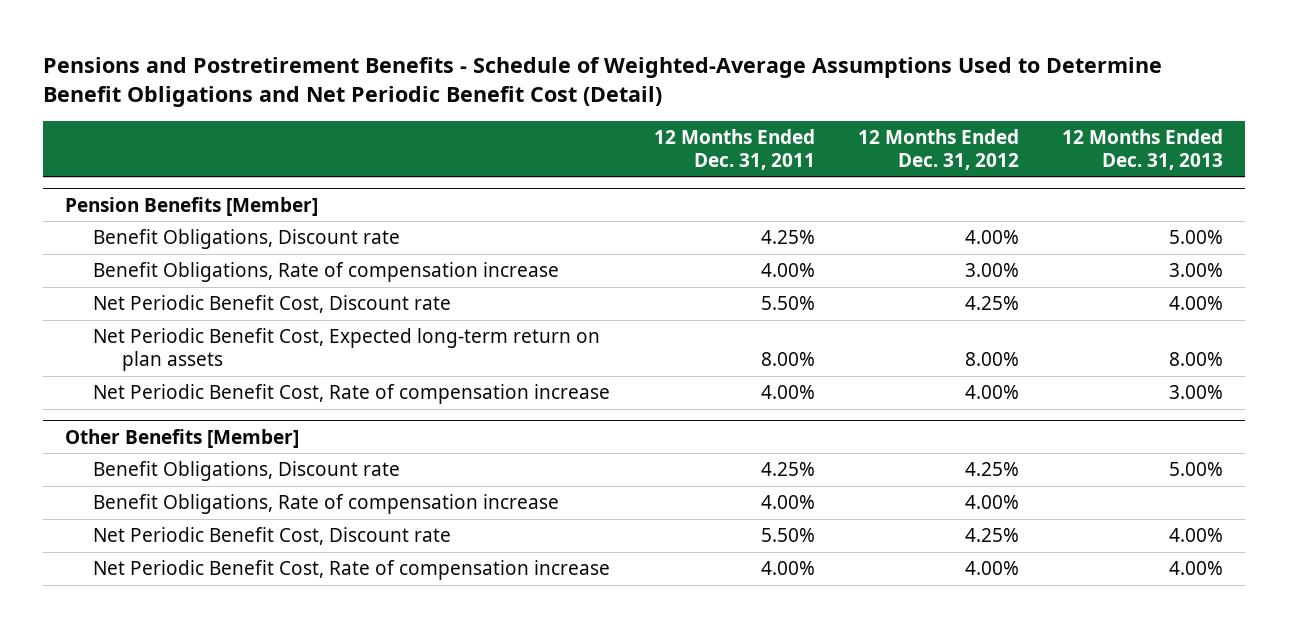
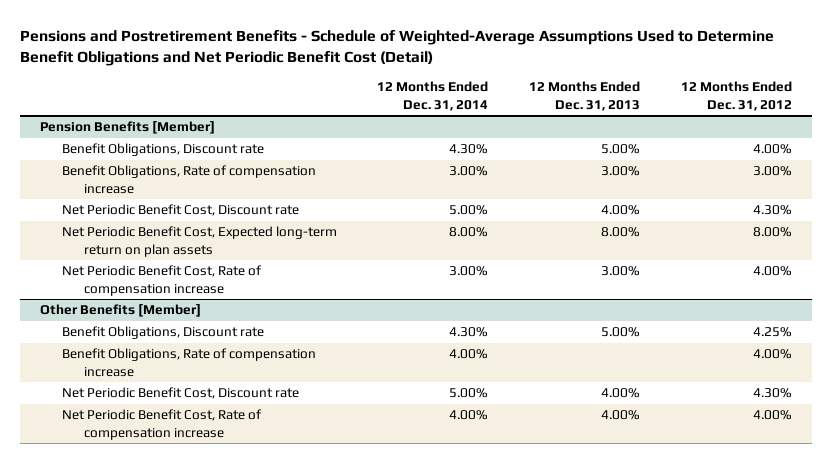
- | 12 Months Ended Dec. 31, 2011 | 12 Months Ended Dec. 31, 2012 | 12 Months Ended Dec. 31, 2013
+ | 12 Months Ended Dec. 31, 2014 | 12 Months Ended Dec. 31, 2013 | 12 Months Ended Dec. 31, 2012
@ Pension Benefits [Member]
- Net Periodic Benefit Cost, Discount rate | 5.50% | 4.25% | 4.00%
+ Net Periodic Benefit Cost, Discount rate | 5.00% | 4.00% | 4.30%
@ Other Benefits [Member]
- Net Periodic Benefit Cost, Discount rate | 5.50% | 4.25% | 4.00%
+ Net Periodic Benefit Cost, Discount rate | 5.00% | 4.00% | 4.30%

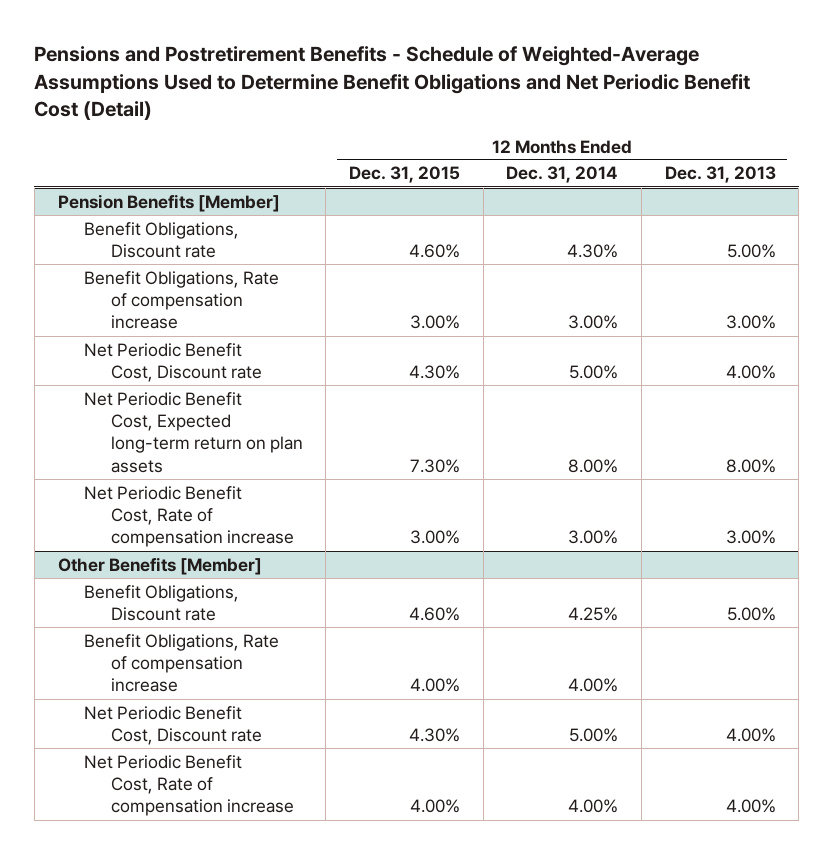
- | 12 Months Ended Dec. 31, 2014 | 12 Months Ended Dec. 31, 2013 | 12 Months Ended Dec. 31, 2012
+ | 12 Months Ended Dec. 31, 2015 | 12 Months Ended Dec. 31, 2014 | 12 Months Ended Dec. 31, 2013
@ Other Benefits [Member]
- Benefit Obligations, Discount rate | 4.30% | 5.00% | 4.25%
+ Benefit Obligations, Discount rate | 4.60% | 4.25% | 5.00%

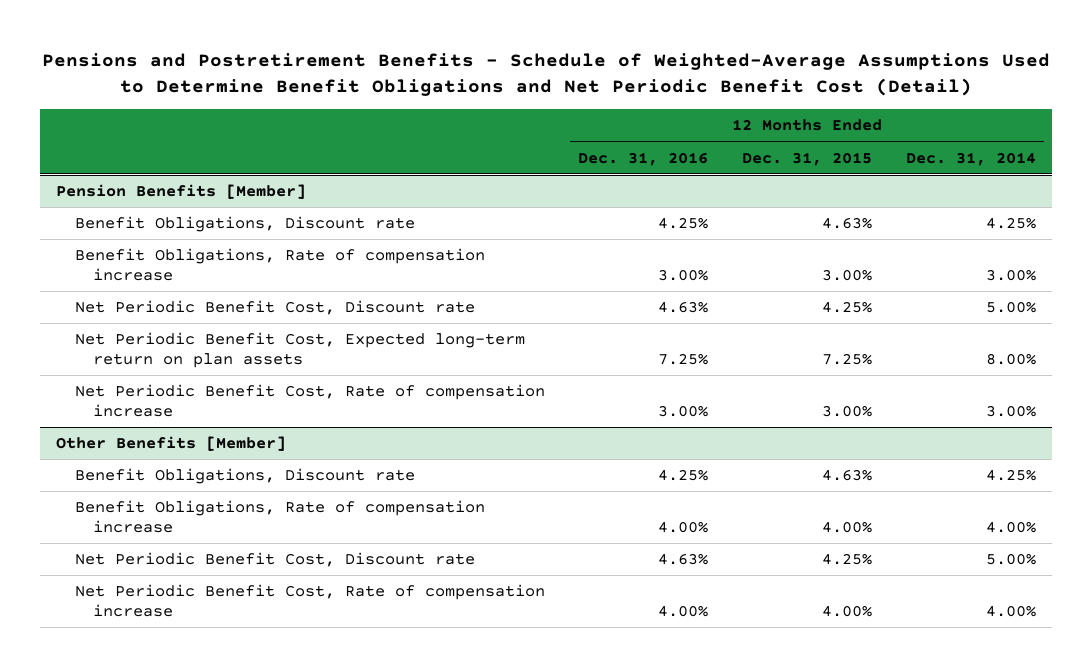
- | 12 Months Ended Dec. 31, 2015 | 12 Months Ended Dec. 31, 2014 | 12 Months Ended Dec. 31, 2013
+ | 12 Months Ended Dec. 31, 2016 | 12 Months Ended Dec. 31, 2015 | 12 Months Ended Dec. 31, 2014
@ Pension Benefits [Member]
- Benefit Obligations, Discount rate | 4.60% | 4.30% | 5.00%
+ Benefit Obligations, Discount rate | 4.25% | 4.63% | 4.25%
- Net Periodic Benefit Cost, Discount rate | 4.30% | 5.00% | 4.00%
- Net Periodic Benefit Cost, Expected long-term return on plan assets | 7.30% | 8.00% | 8.00%
+ Net Periodic Benefit Cost, Discount rate | 4.63% | 4.25% | 5.00%
+ Net Periodic Benefit Cost, Expected long-term return on plan assets | 7.25% | 7.25% | 8.00%
@ Other Benefits [Member]
- Benefit Obligations, Discount rate | 4.60% | 4.25% | 5.00%
+ Benefit Obligations, Discount rate | 4.25% | 4.63% | 4.25%
- Net Periodic Benefit Cost, Discount rate | 4.30% | 5.00% | 4.00%
+ Net Periodic Benefit Cost, Discount rate | 4.63% | 4.25% | 5.00%

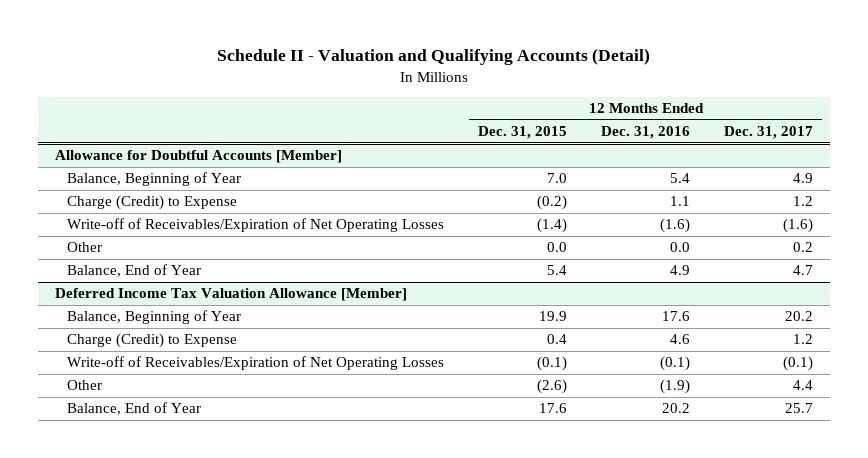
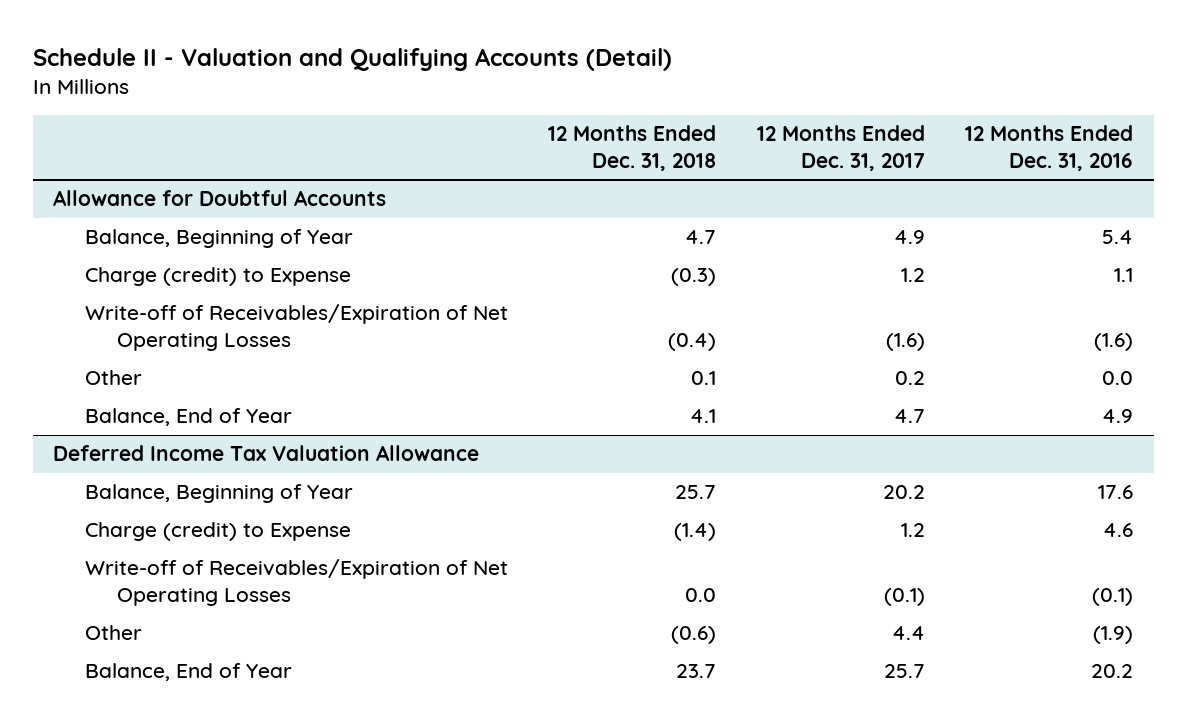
- | 12 Months Ended Dec. 31, 2015 | 12 Months Ended Dec. 31, 2016 | 12 Months Ended Dec. 31, 2017
+ | 12 Months Ended Dec. 31, 2018 | 12 Months Ended Dec. 31, 2017 | 12 Months Ended Dec. 31, 2016
- Allowance for Doubtful Accounts [Member]
+ Allowance for Doubtful Accounts
- Charge (Credit) to Expense | (0.2) | 1.1 | 1.2
+ Charge (credit) to Expense | (0.3) | 1.2 | 1.1
- Deferred Income Tax Valuation Allowance [Member]
+ Deferred Income Tax Valuation Allowance
- Charge (Credit) to Expense | 0.4 | 4.6 | 1.2
+ Charge (credit) to Expense | (1.4) | 1.2 | 4.6

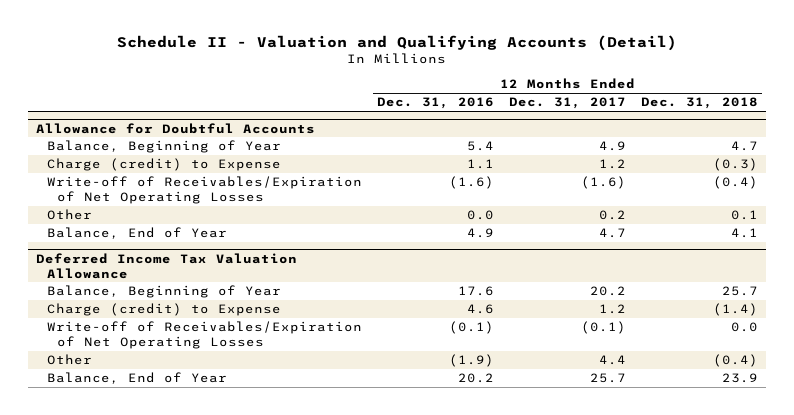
- | 12 Months Ended Dec. 31, 2018 | 12 Months Ended Dec. 31, 2017 | 12 Months Ended Dec. 31, 2016
+ | 12 Months Ended Dec. 31, 2016 | 12 Months Ended Dec. 31, 2017 | 12 Months Ended Dec. 31, 2018
@ Deferred Income Tax Valuation Allowance
- Other | (0.6) | 4.4 | (1.9)
- Balance, End of Year | 23.7 | 25.7 | 20.2
+ Other | (1.9) | 4.4 | (0.4)
+ Balance, End of Year | 20.2 | 25.7 | 23.9

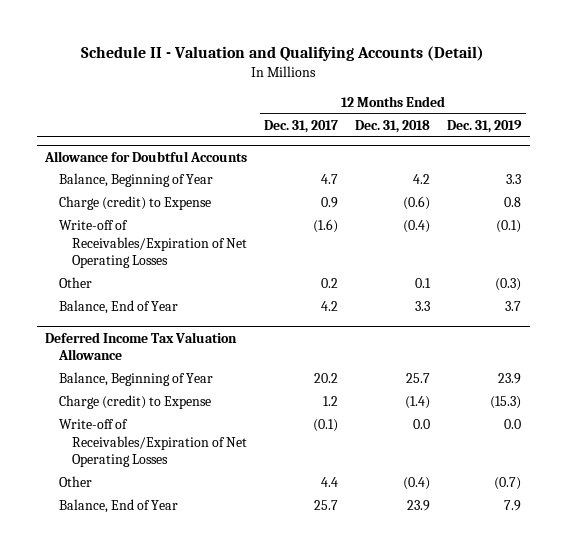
- | 12 Months Ended Dec. 31, 2016 | 12 Months Ended Dec. 31, 2017 | 12 Months Ended Dec. 31, 2018
+ | 12 Months Ended Dec. 31, 2017 | 12 Months Ended Dec. 31, 2018 | 12 Months Ended Dec. 31, 2019
@ Allowance for Doubtful Accounts
- Balance, Beginning of Year | 5.4 | 4.9 | 4.7
- Charge (credit) to Expense | 1.1 | 1.2 | (0.3)
+ Balance, Beginning of Year | 4.7 | 4.2 | 3.3
+ Charge (credit) to Expense | 0.9 | (0.6) | 0.8
- Balance, End of Year | 4.9 | 4.7 | 4.1
+ Balance, End of Year | 4.2 | 3.3 | 3.7

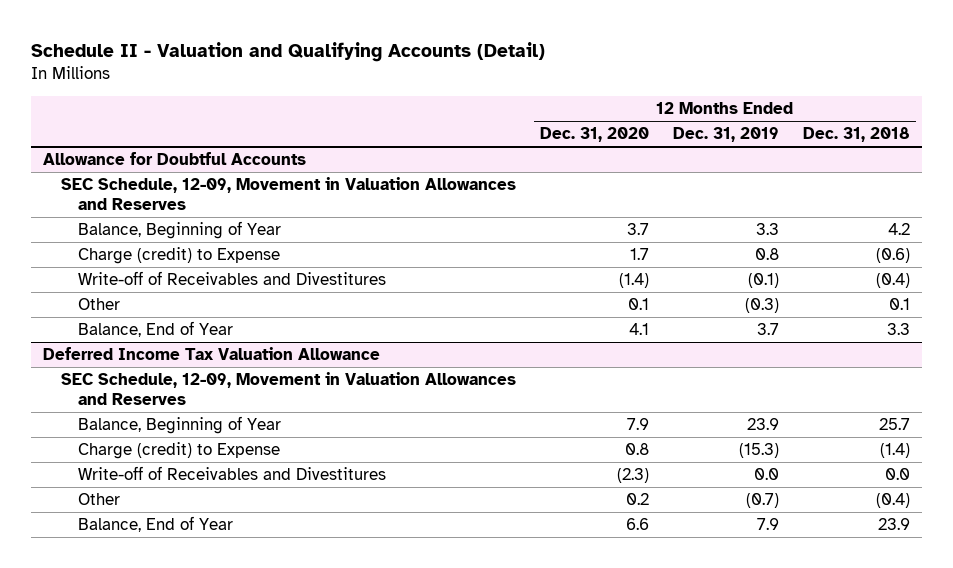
- | 12 Months Ended Dec. 31, 2017 | 12 Months Ended Dec. 31, 2018 | 12 Months Ended Dec. 31, 2019
+ | 12 Months Ended Dec. 31, 2020 | 12 Months Ended Dec. 31, 2019 | 12 Months Ended Dec. 31, 2018
@ Allowance for Doubtful Accounts
+ SEC Schedule, 12-09, Movement in Valuation Allowances and Reserves
- Write-off of Receivables/Expiration of Net Operating Losses | (1.6) | (0.4) | (0.1)
+ Write-off of Receivables and Divestitures | (1.4) | (0.1) | (0.4)
@ Deferred Income Tax Valuation Allowance
+ SEC Schedule, 12-09, Movement in Valuation Allowances and Reserves
- Write-off of Receivables/Expiration of Net Operating Losses | (0.1) | 0.0 | 0.0
+ Write-off of Receivables and Divestitures | (2.3) | 0.0 | 0.0

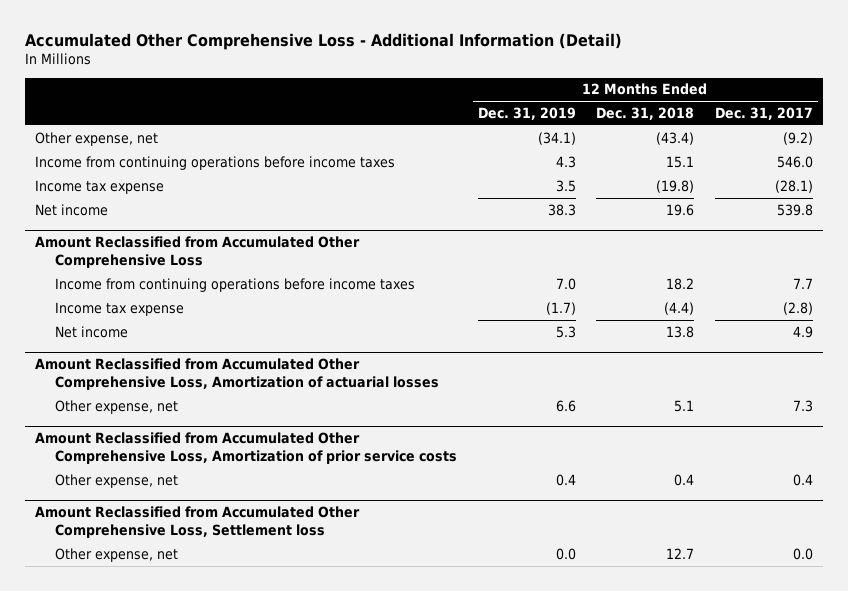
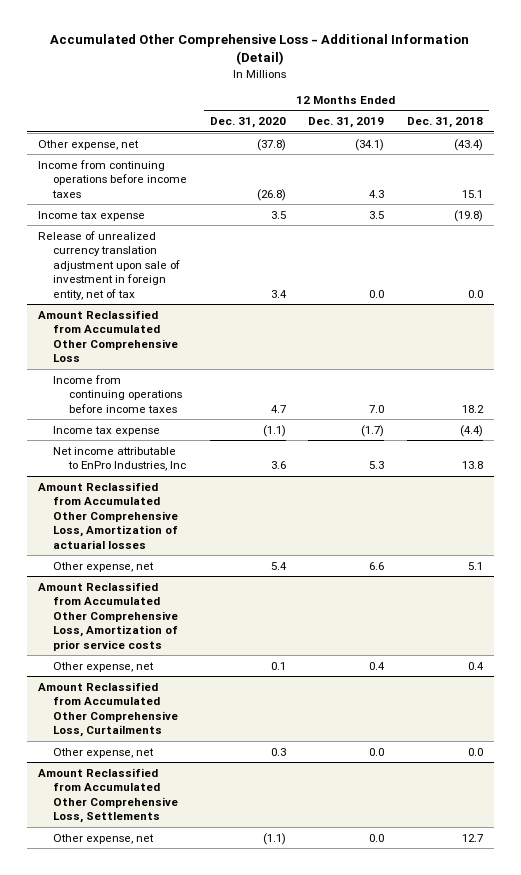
- | 12 Months Ended Dec. 31, 2019 | 12 Months Ended Dec. 31, 2018 | 12 Months Ended Dec. 31, 2017
+ | 12 Months Ended Dec. 31, 2020 | 12 Months Ended Dec. 31, 2019 | 12 Months Ended Dec. 31, 2018
- Net income | 38.3 | 19.6 | 539.8
+ Release of unrealized currency translation adjustment upon sale of investment in foreign entity, net of tax | 3.4 | 0.0 | 0.0
@ Amount Reclassified from Accumulated Other Comprehensive Loss
- Net income | 5.3 | 13.8 | 4.9
+ Net income attributable to EnPro Industries, Inc | 3.6 | 5.3 | 13.8
- Amount Reclassified from Accumulated Other Comprehensive Loss, Settlement loss
+ Amount Reclassified from Accumulated Other Comprehensive Loss, Curtailments
+ Other expense, net | 0.3 | 0.0 | 0.0
+ Amount Reclassified from Accumulated Other Comprehensive Loss, Settlements

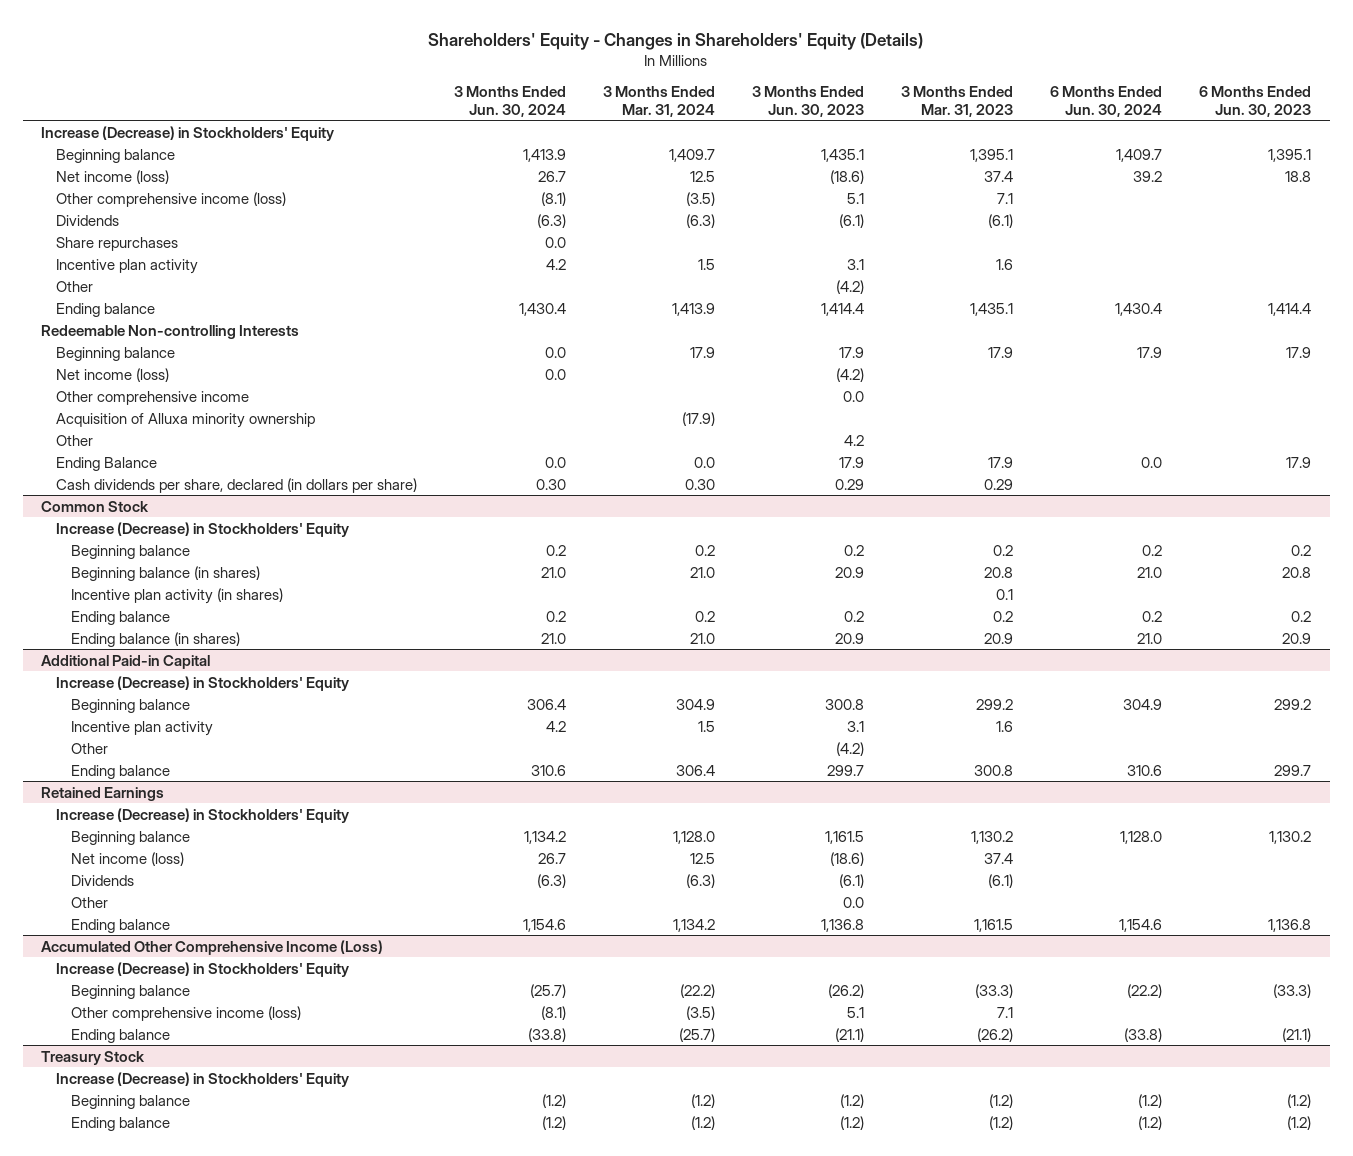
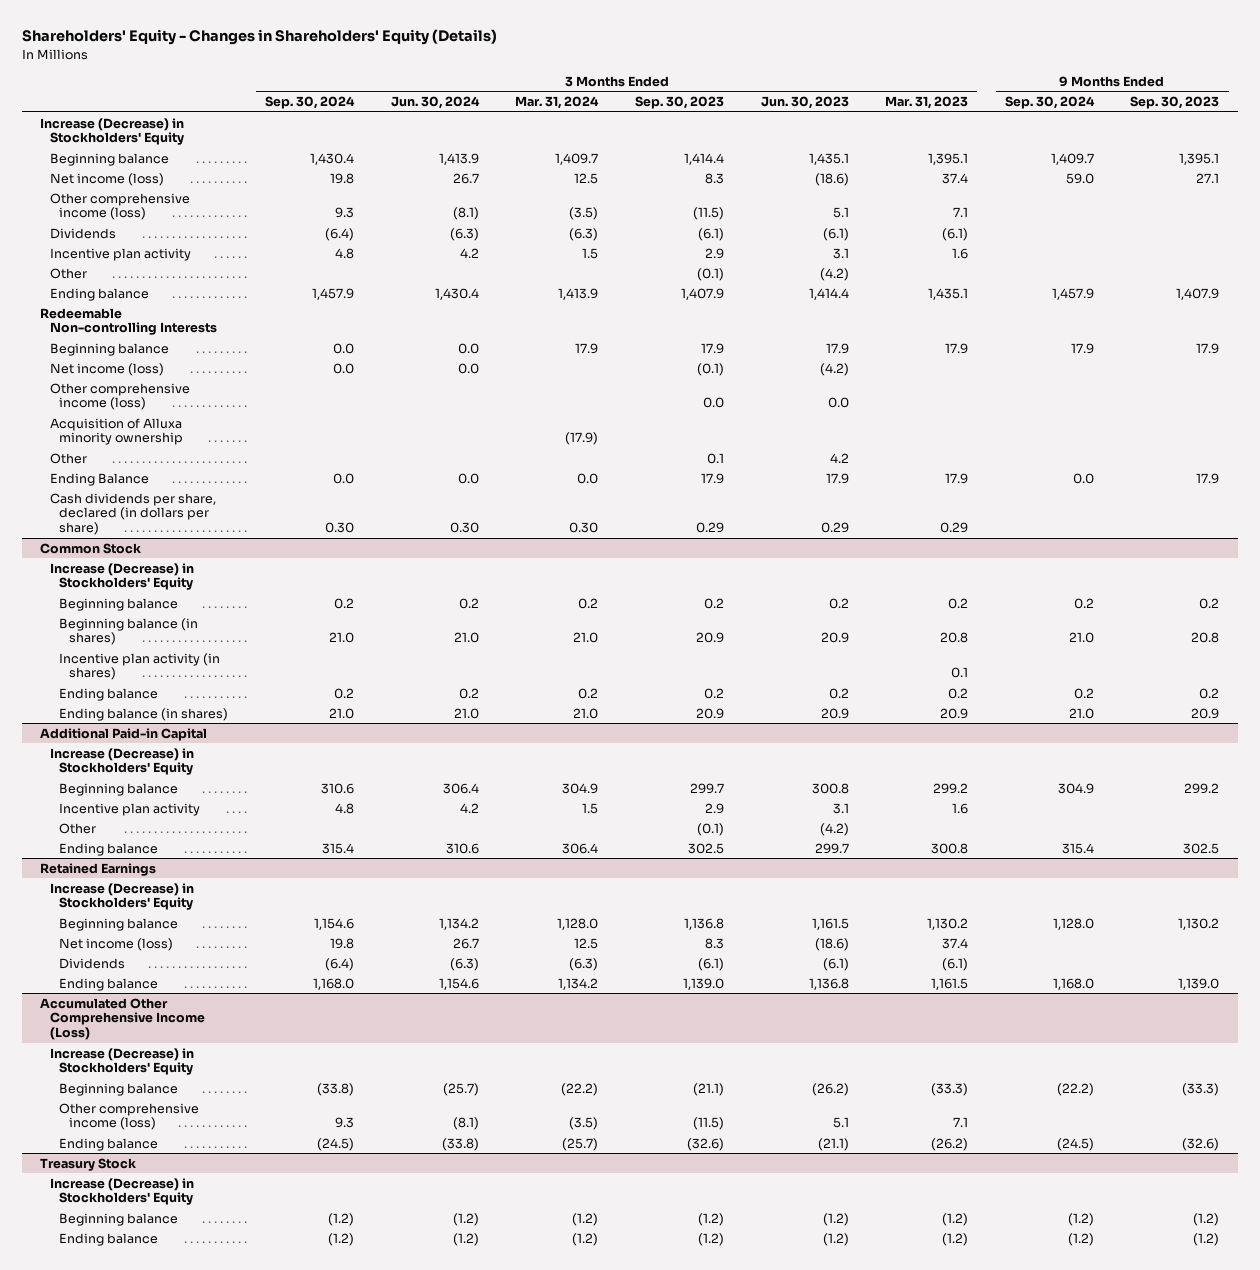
- | 3 Months Ended Jun. 30, 2024 | 3 Months Ended Mar. 31, 2024 | 3 Months Ended Jun. 30, 2023 | 3 Months Ended Mar. 31, 2023 | 6 Months Ended Jun. 30, 2024 | 6 Months Ended Jun. 30, 2023
+ | 3 Months Ended Sep. 30, 2024 | 3 Months Ended Jun. 30, 2024 | 3 Months Ended Mar. 31, 2024 | 3 Months Ended Sep. 30, 2023 | 3 Months Ended Jun. 30, 2023 | 3 Months Ended Mar. 31, 2023 | 9 Months Ended Sep. 30, 2024 | 9 Months Ended Sep. 30, 2023
- Share repurchases | 0.0 | | | | |
- Other comprehensive income | | | 0.0 | | |
+ Other comprehensive income (loss) | | | | 0.0 | 0.0 | | |
@ Retained Earnings
- Other | | | 0.0 | | |

